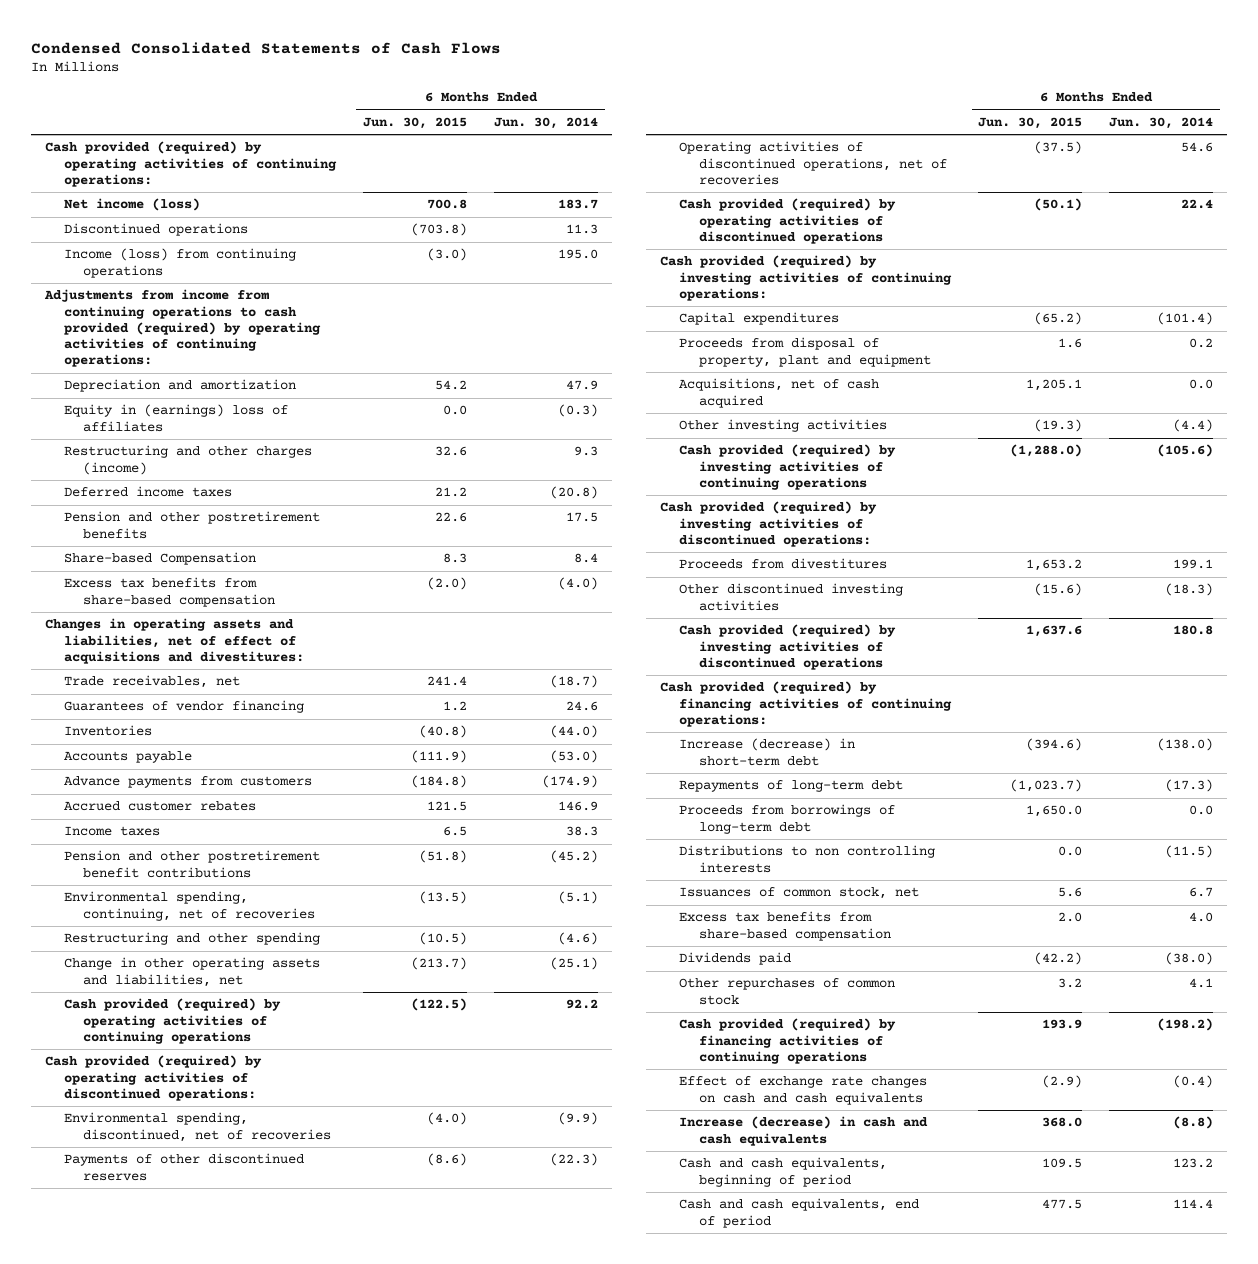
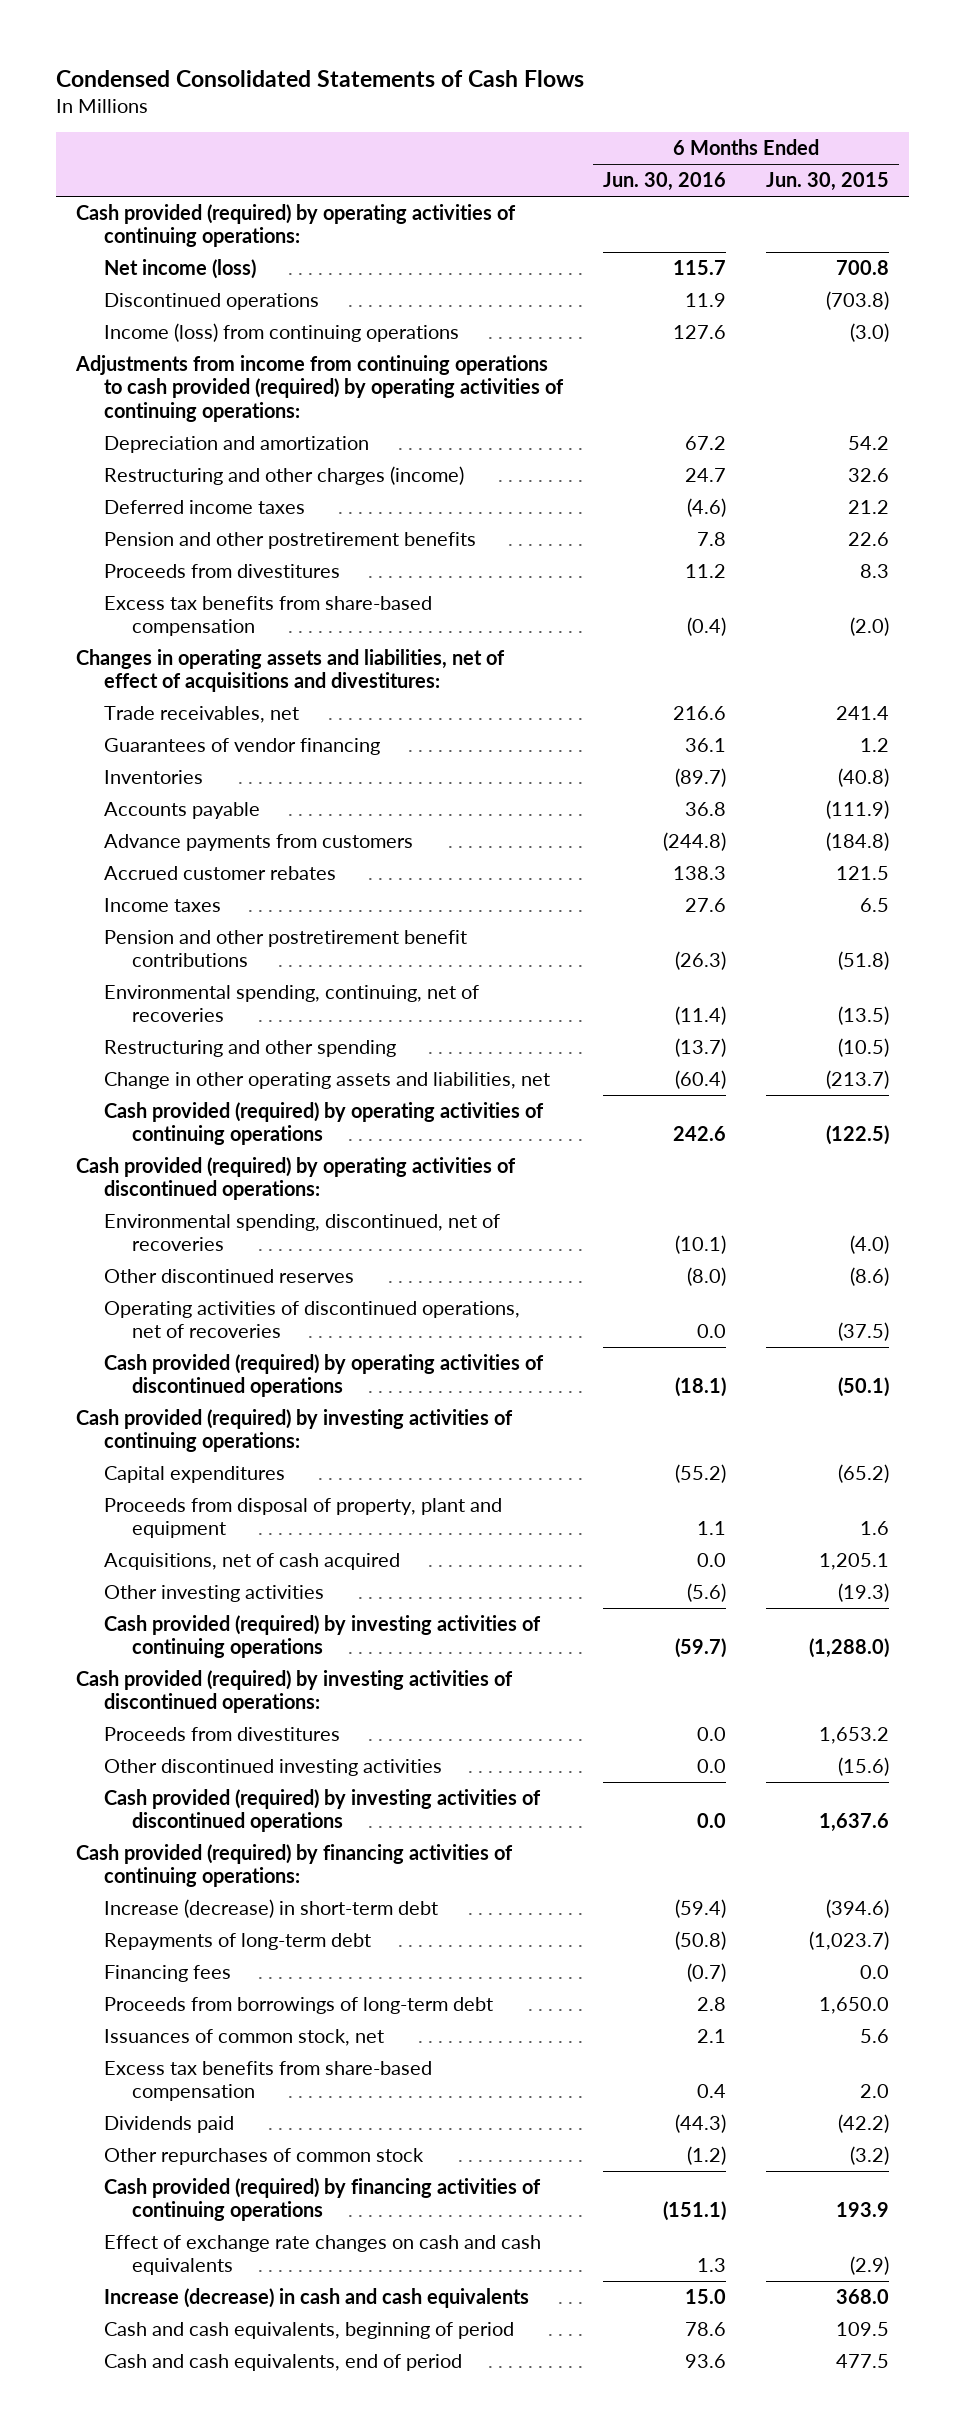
- | 6 Months Ended Jun. 30, 2015 | 6 Months Ended Jun. 30, 2014
+ | 6 Months Ended Jun. 30, 2016 | 6 Months Ended Jun. 30, 2015
- Equity in (earnings) loss of affiliates | 0.0 | (0.3)
- Share-based Compensation | 8.3 | 8.4
+ Proceeds from divestitures | 11.2 | 8.3
- Payments of other discontinued reserves | (8.6) | (22.3)
+ Other discontinued reserves | (8.0) | (8.6)
+ Financing fees | (0.7) | 0.0
- Distributions to non controlling interests | 0.0 | (11.5)
- Other repurchases of common stock | 3.2 | 4.1
+ Other repurchases of common stock | (1.2) | (3.2)

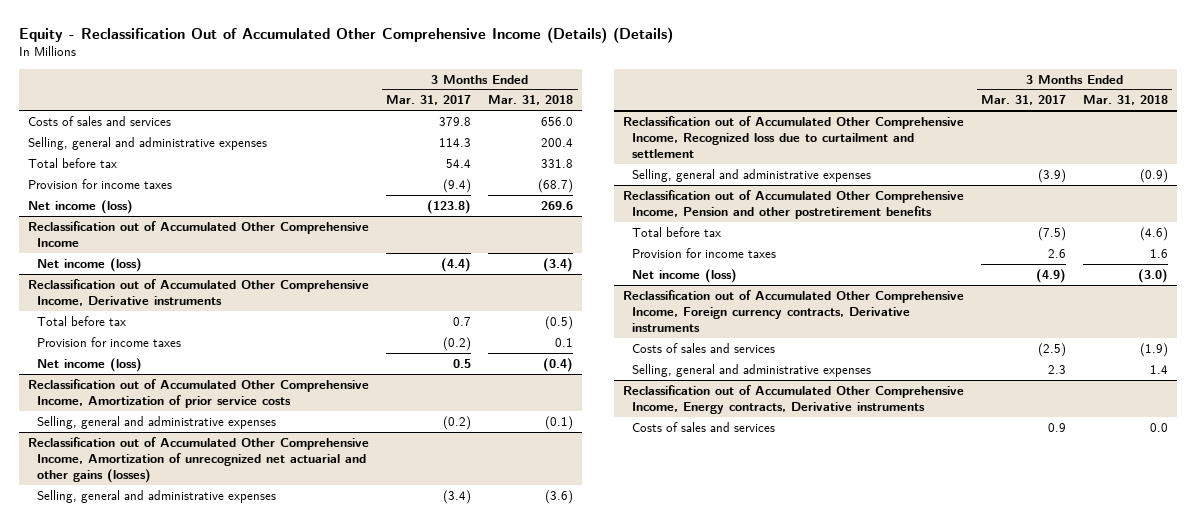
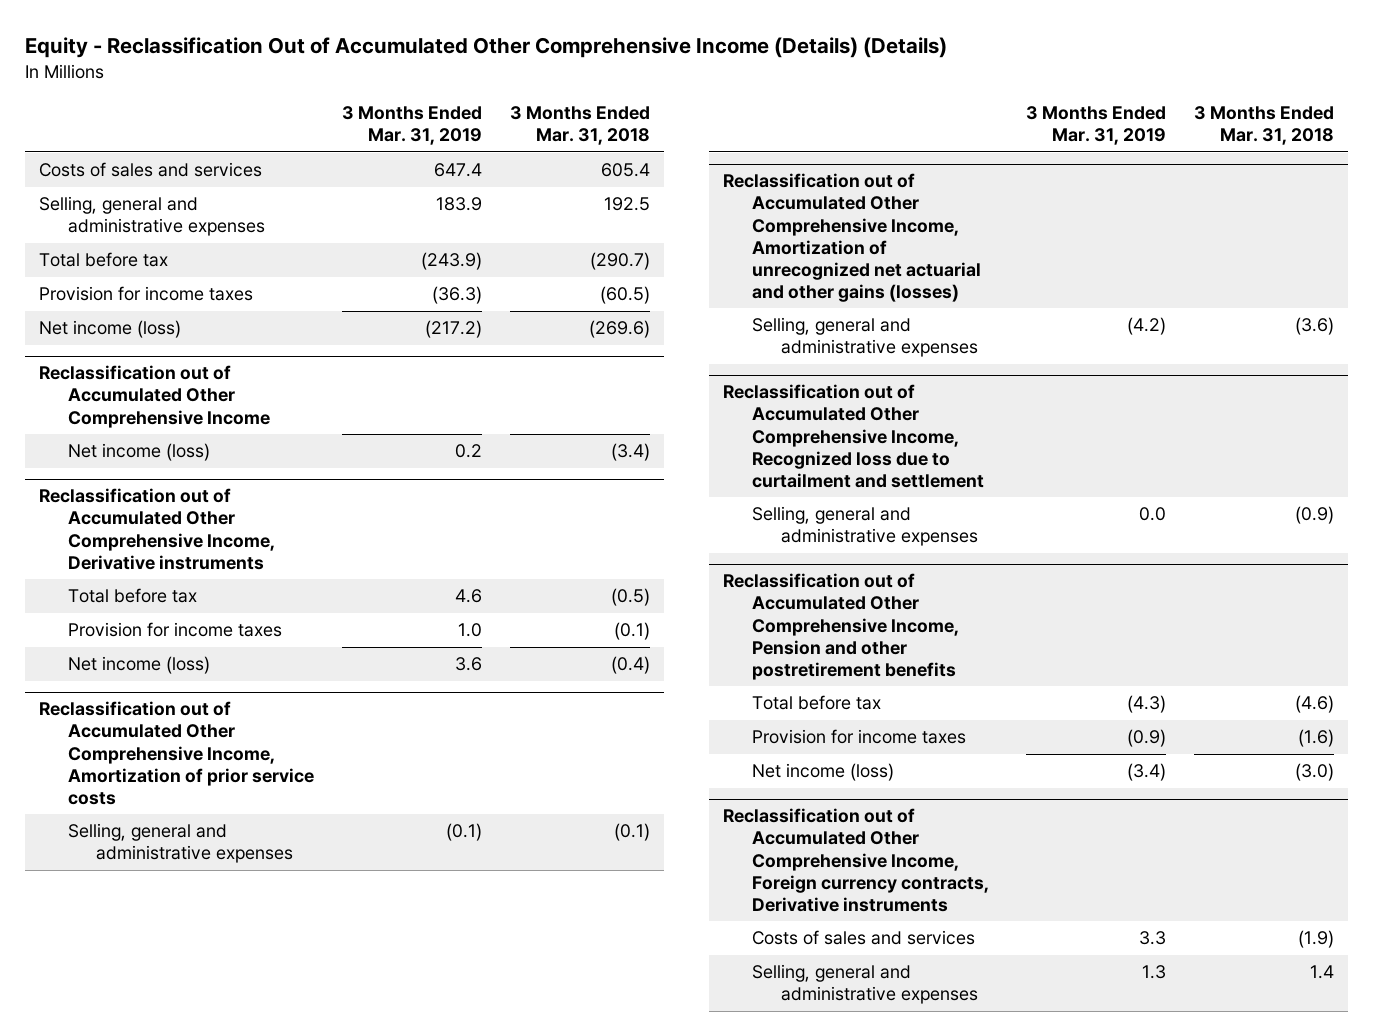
- | 3 Months Ended Mar. 31, 2017 | 3 Months Ended Mar. 31, 2018
+ | 3 Months Ended Mar. 31, 2019 | 3 Months Ended Mar. 31, 2018
- Costs of sales and services | 379.8 | 656.0
- Selling, general and administrative expenses | 114.3 | 200.4
- Total before tax | 54.4 | 331.8
- Provision for income taxes | (9.4) | (68.7)
- Net income (loss) | (123.8) | 269.6
+ Costs of sales and services | 647.4 | 605.4
+ Selling, general and administrative expenses | 183.9 | 192.5
+ Total before tax | (243.9) | (290.7)
+ Provision for income taxes | (36.3) | (60.5)
+ Net income (loss) | (217.2) | (269.6)
@ Reclassification out of Accumulated Other Comprehensive Income, Derivative instruments
- Provision for income taxes | (0.2) | 0.1
+ Provision for income taxes | 1.0 | (0.1)
@ Reclassification out of Accumulated Other Comprehensive Income, Pension and other postretirement benefits
- Provision for income taxes | 2.6 | 1.6
+ Provision for income taxes | (0.9) | (1.6)
- Reclassification out of Accumulated Other Comprehensive Income, Energy contracts, Derivative instruments
- Costs of sales and services | 0.9 | 0.0

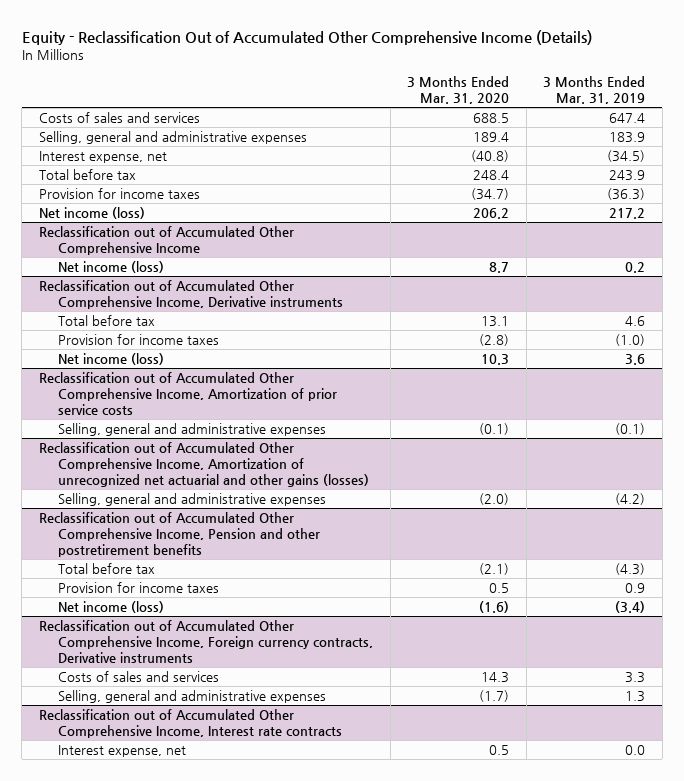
- Equity - Reclassification Out of Accumulated Other Comprehensive Income (Details) (Details)
+ Equity - Reclassification Out of Accumulated Other Comprehensive Income (Details)
- | 3 Months Ended Mar. 31, 2019 | 3 Months Ended Mar. 31, 2018
+ | 3 Months Ended Mar. 31, 2020 | 3 Months Ended Mar. 31, 2019
- Total before tax | (243.9) | (290.7)
+ Interest expense, net | (40.8) | (34.5)
+ Total before tax | 248.4 | 243.9
- Net income (loss) | (217.2) | (269.6)
+ Net income (loss) | 206.2 | 217.2
@ Reclassification out of Accumulated Other Comprehensive Income, Derivative instruments
- Provision for income taxes | 1.0 | (0.1)
+ Provision for income taxes | (2.8) | (1.0)
- Reclassification out of Accumulated Other Comprehensive Income, Recognized loss due to curtailment and settlement
- Selling, general and administrative expenses | 0.0 | (0.9)
@ Reclassification out of Accumulated Other Comprehensive Income, Pension and other postretirement benefits
- Provision for income taxes | (0.9) | (1.6)
+ Provision for income taxes | 0.5 | 0.9
+ Reclassification out of Accumulated Other Comprehensive Income, Interest rate contracts
+ Interest expense, net | 0.5 | 0.0

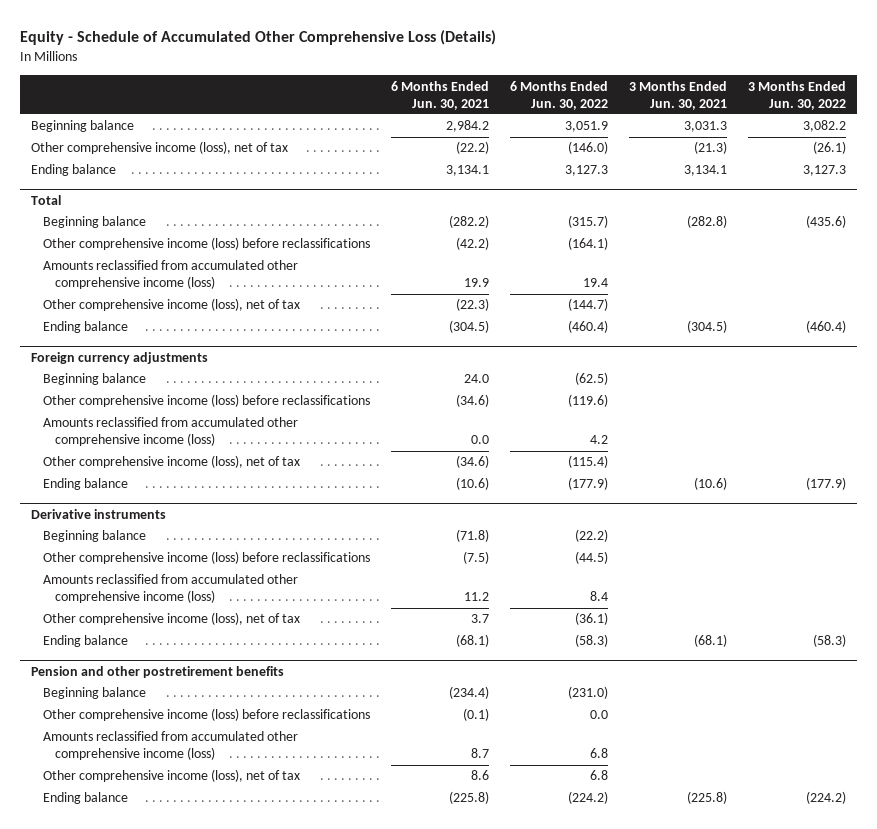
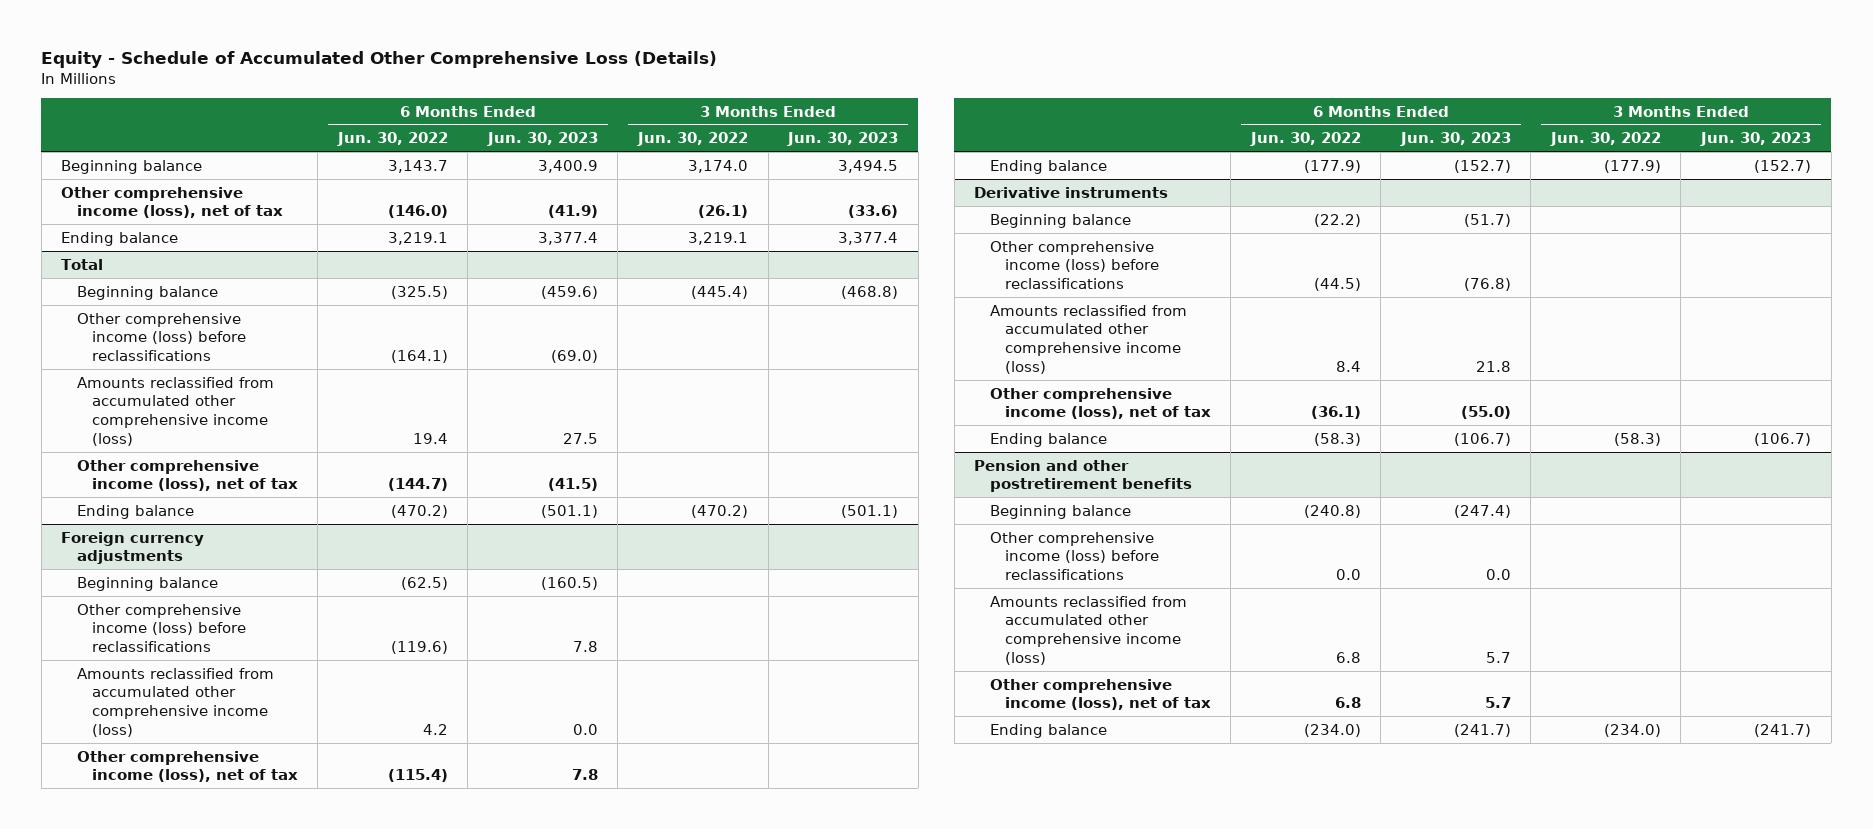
- | 6 Months Ended Jun. 30, 2021 | 6 Months Ended Jun. 30, 2022 | 3 Months Ended Jun. 30, 2021 | 3 Months Ended Jun. 30, 2022
+ | 6 Months Ended Jun. 30, 2022 | 6 Months Ended Jun. 30, 2023 | 3 Months Ended Jun. 30, 2022 | 3 Months Ended Jun. 30, 2023
- Beginning balance | 2,984.2 | 3,051.9 | 3,031.3 | 3,082.2
+ Beginning balance | 3,143.7 | 3,400.9 | 3,174.0 | 3,494.5
- Ending balance | 3,134.1 | 3,127.3 | 3,134.1 | 3,127.3
+ Ending balance | 3,219.1 | 3,377.4 | 3,219.1 | 3,377.4
@ Total
- Beginning balance | (282.2) | (315.7) | (282.8) | (435.6)
+ Beginning balance | (325.5) | (459.6) | (445.4) | (468.8)
- Ending balance | (304.5) | (460.4) | (304.5) | (460.4)
+ Ending balance | (470.2) | (501.1) | (470.2) | (501.1)
@ Pension and other postretirement benefits
- Beginning balance | (234.4) | (231.0) | |
+ Beginning balance | (240.8) | (247.4) | |
- Ending balance | (225.8) | (224.2) | (225.8) | (224.2)
+ Ending balance | (234.0) | (241.7) | (234.0) | (241.7)

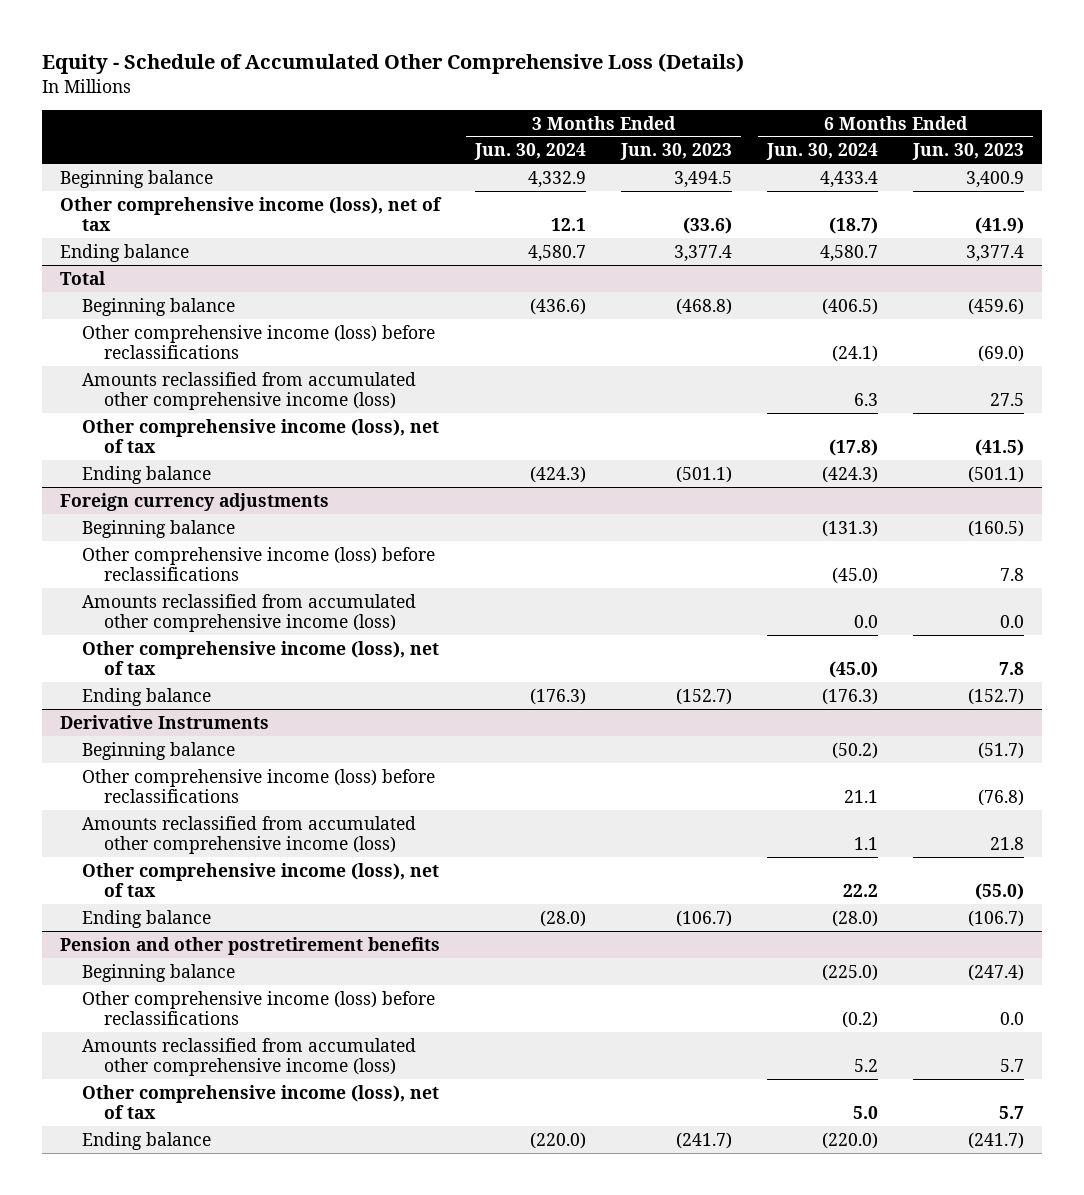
- | 6 Months Ended Jun. 30, 2022 | 6 Months Ended Jun. 30, 2023 | 3 Months Ended Jun. 30, 2022 | 3 Months Ended Jun. 30, 2023
+ | 3 Months Ended Jun. 30, 2024 | 3 Months Ended Jun. 30, 2023 | 6 Months Ended Jun. 30, 2024 | 6 Months Ended Jun. 30, 2023
- Derivative instruments
+ Derivative Instruments

